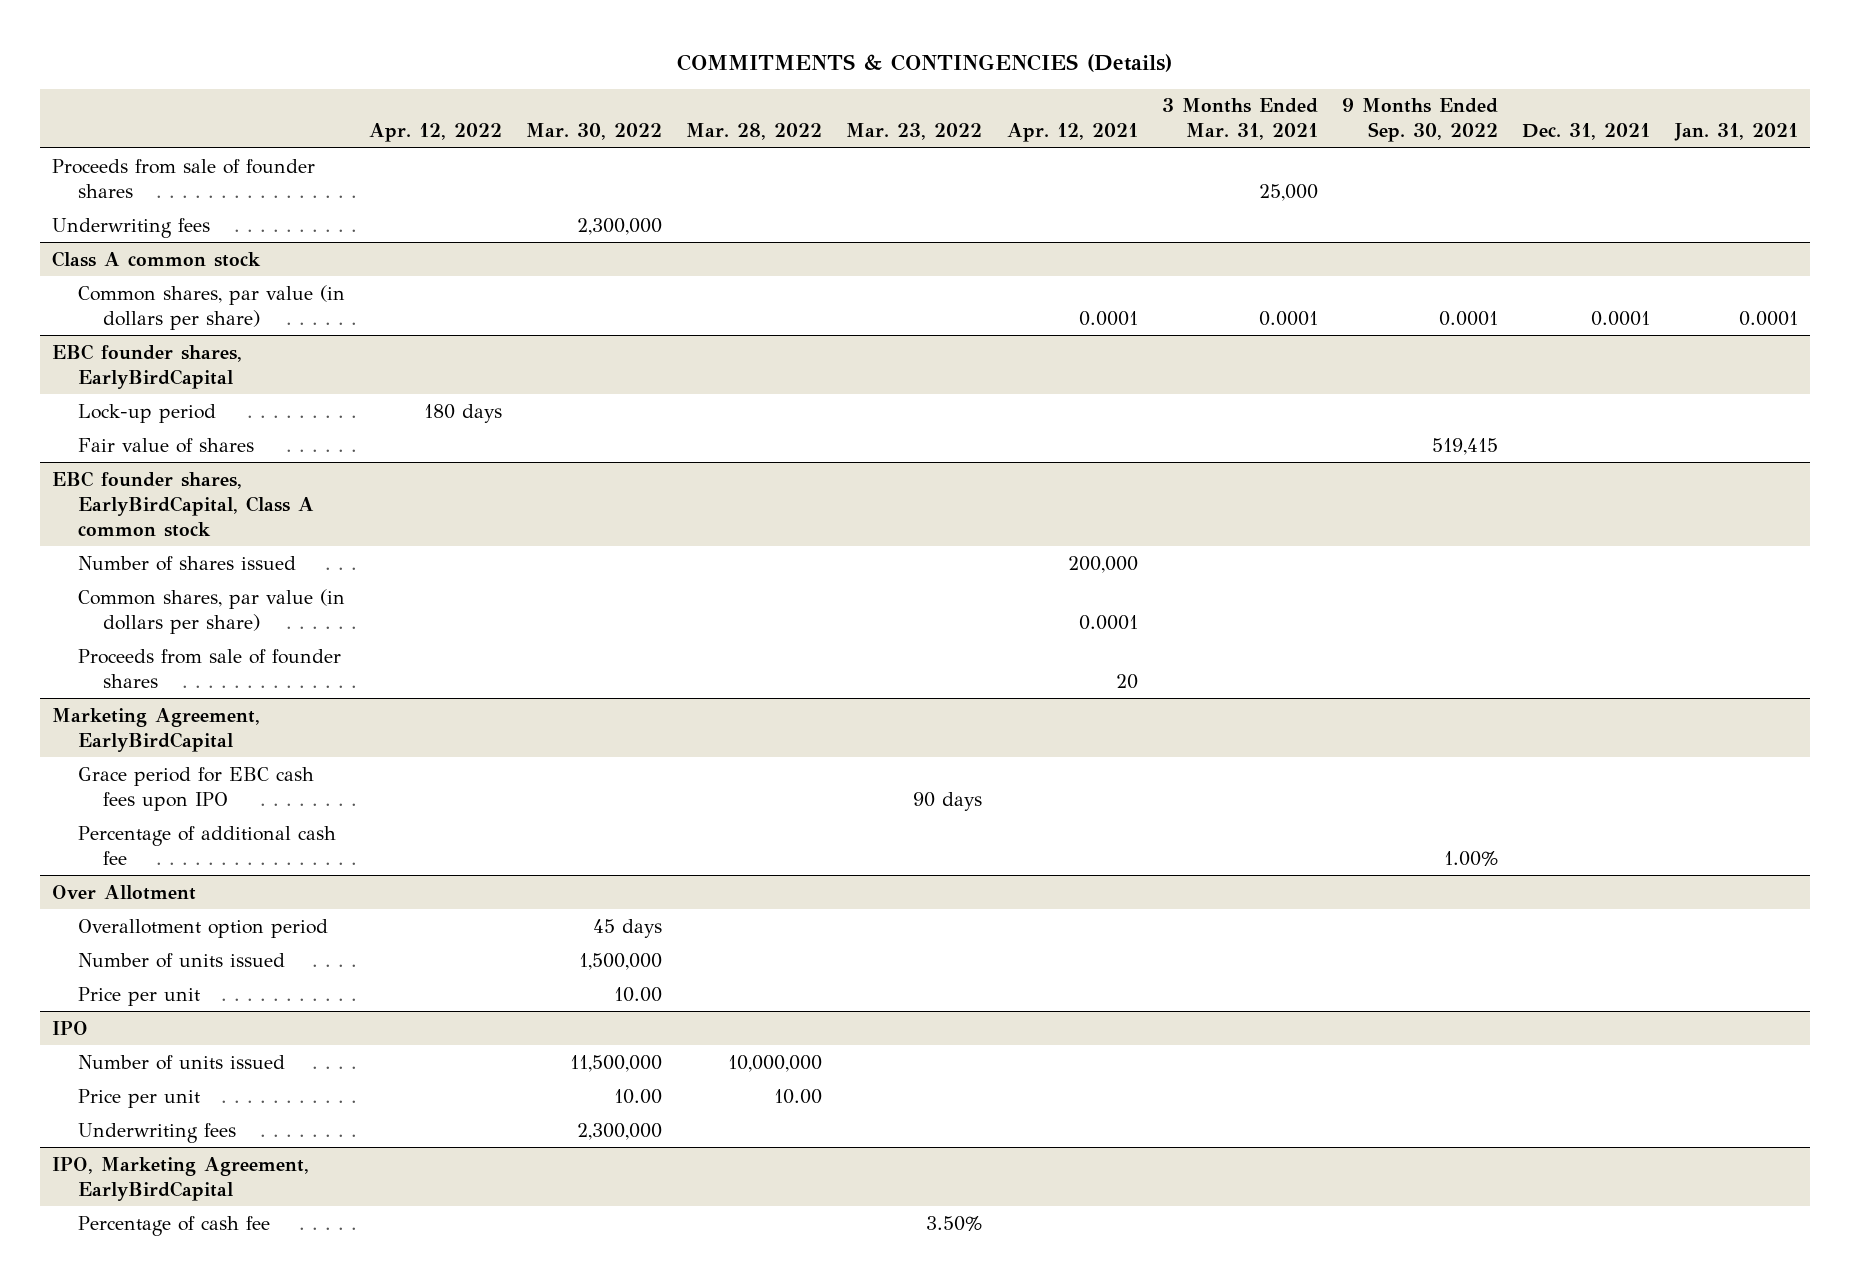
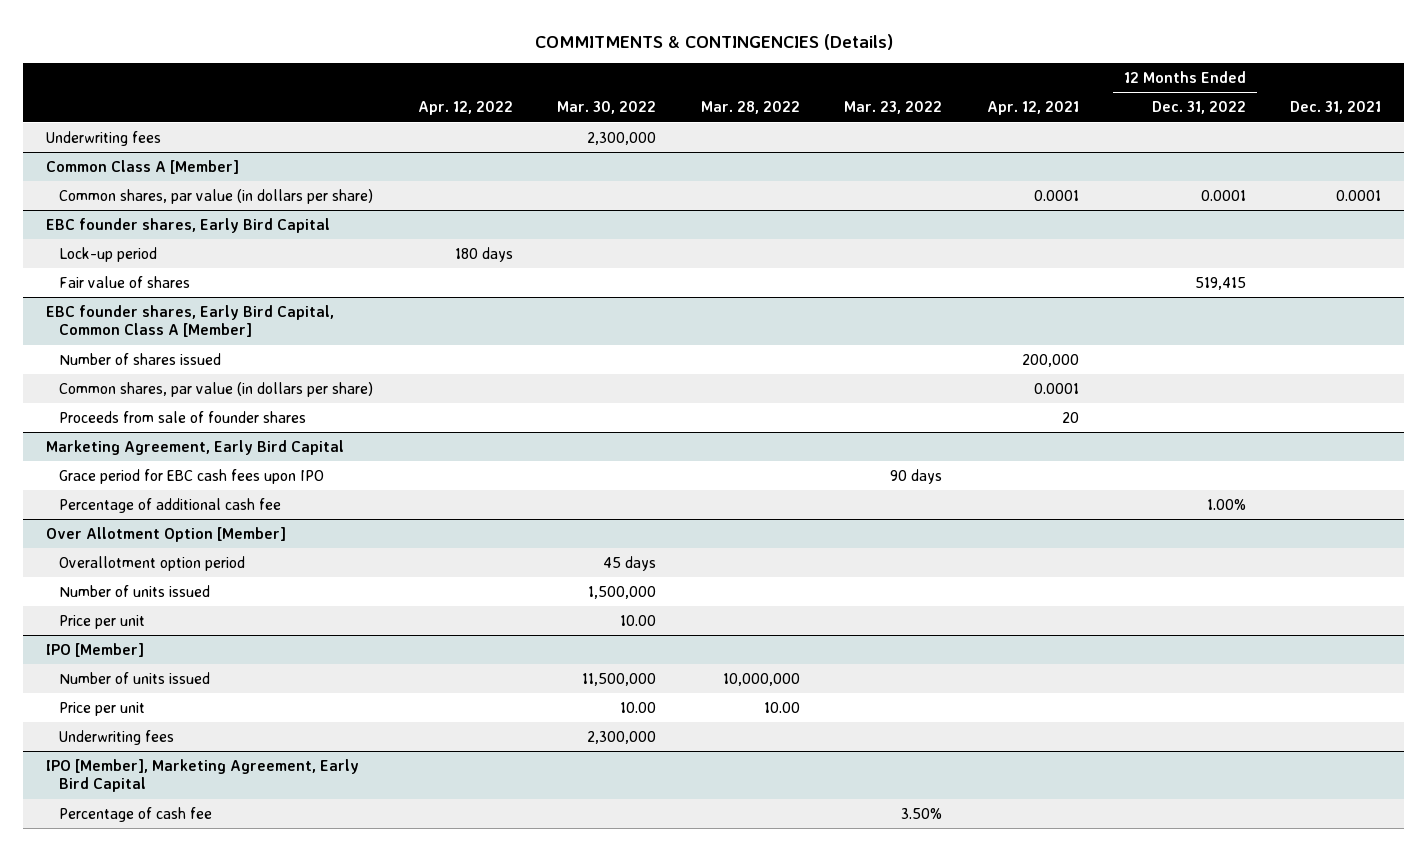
- | Apr. 12, 2022 | Mar. 30, 2022 | Mar. 28, 2022 | Mar. 23, 2022 | Apr. 12, 2021 | 3 Months Ended Mar. 31, 2021 | 9 Months Ended Sep. 30, 2022 | Dec. 31, 2021 | Jan. 31, 2021
+ | Apr. 12, 2022 | Mar. 30, 2022 | Mar. 28, 2022 | Mar. 23, 2022 | Apr. 12, 2021 | 12 Months Ended Dec. 31, 2022 | Dec. 31, 2021
- Proceeds from sale of founder shares | | | | | | 25,000 | | |
- Class A common stock
+ Common Class A [Member]
- EBC founder shares, EarlyBirdCapital
+ EBC founder shares, Early Bird Capital
- EBC founder shares, EarlyBirdCapital, Class A common stock
+ EBC founder shares, Early Bird Capital, Common Class A [Member]
- Marketing Agreement, EarlyBirdCapital
+ Marketing Agreement, Early Bird Capital
- Over Allotment
+ Over Allotment Option [Member]
- IPO
+ IPO [Member]
- IPO, Marketing Agreement, EarlyBirdCapital
+ IPO [Member], Marketing Agreement, Early Bird Capital

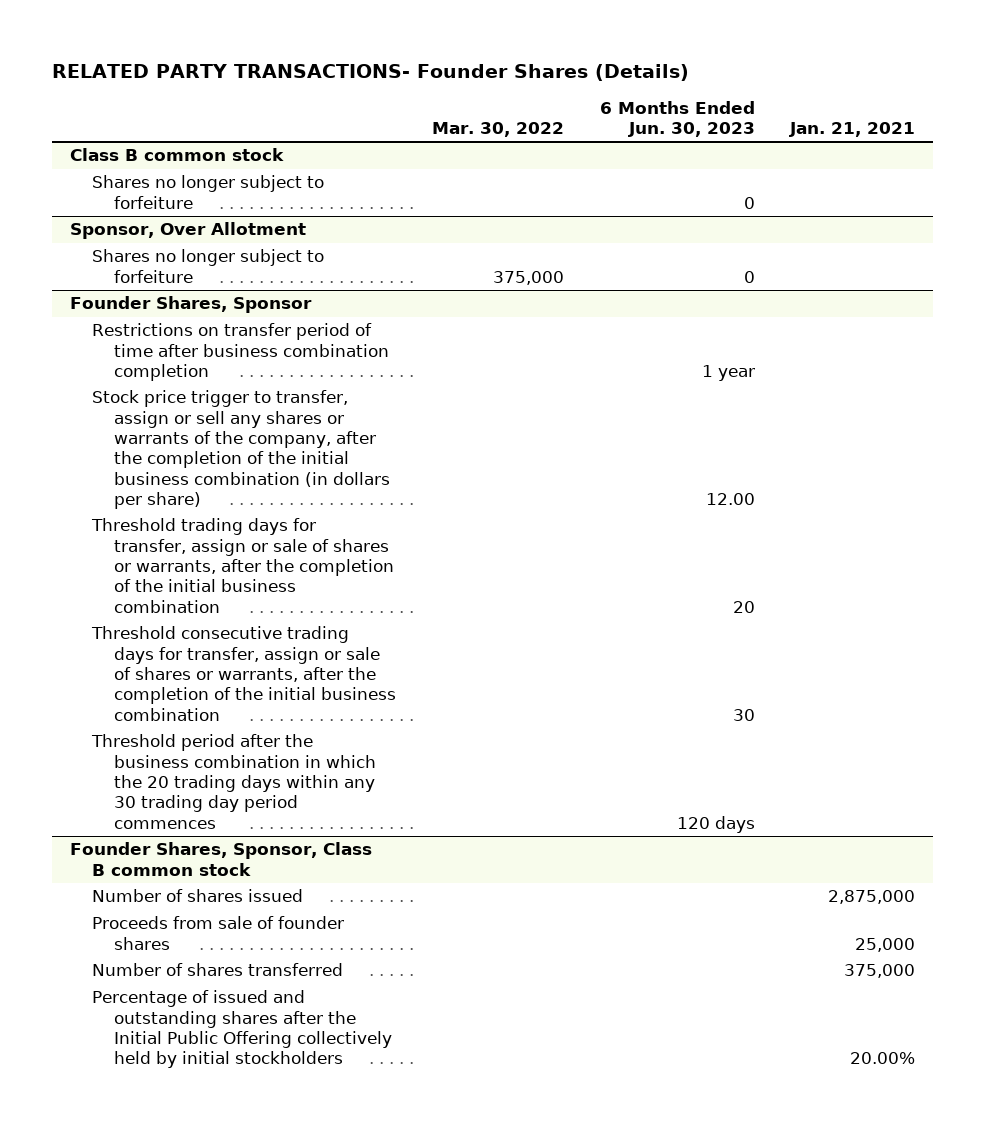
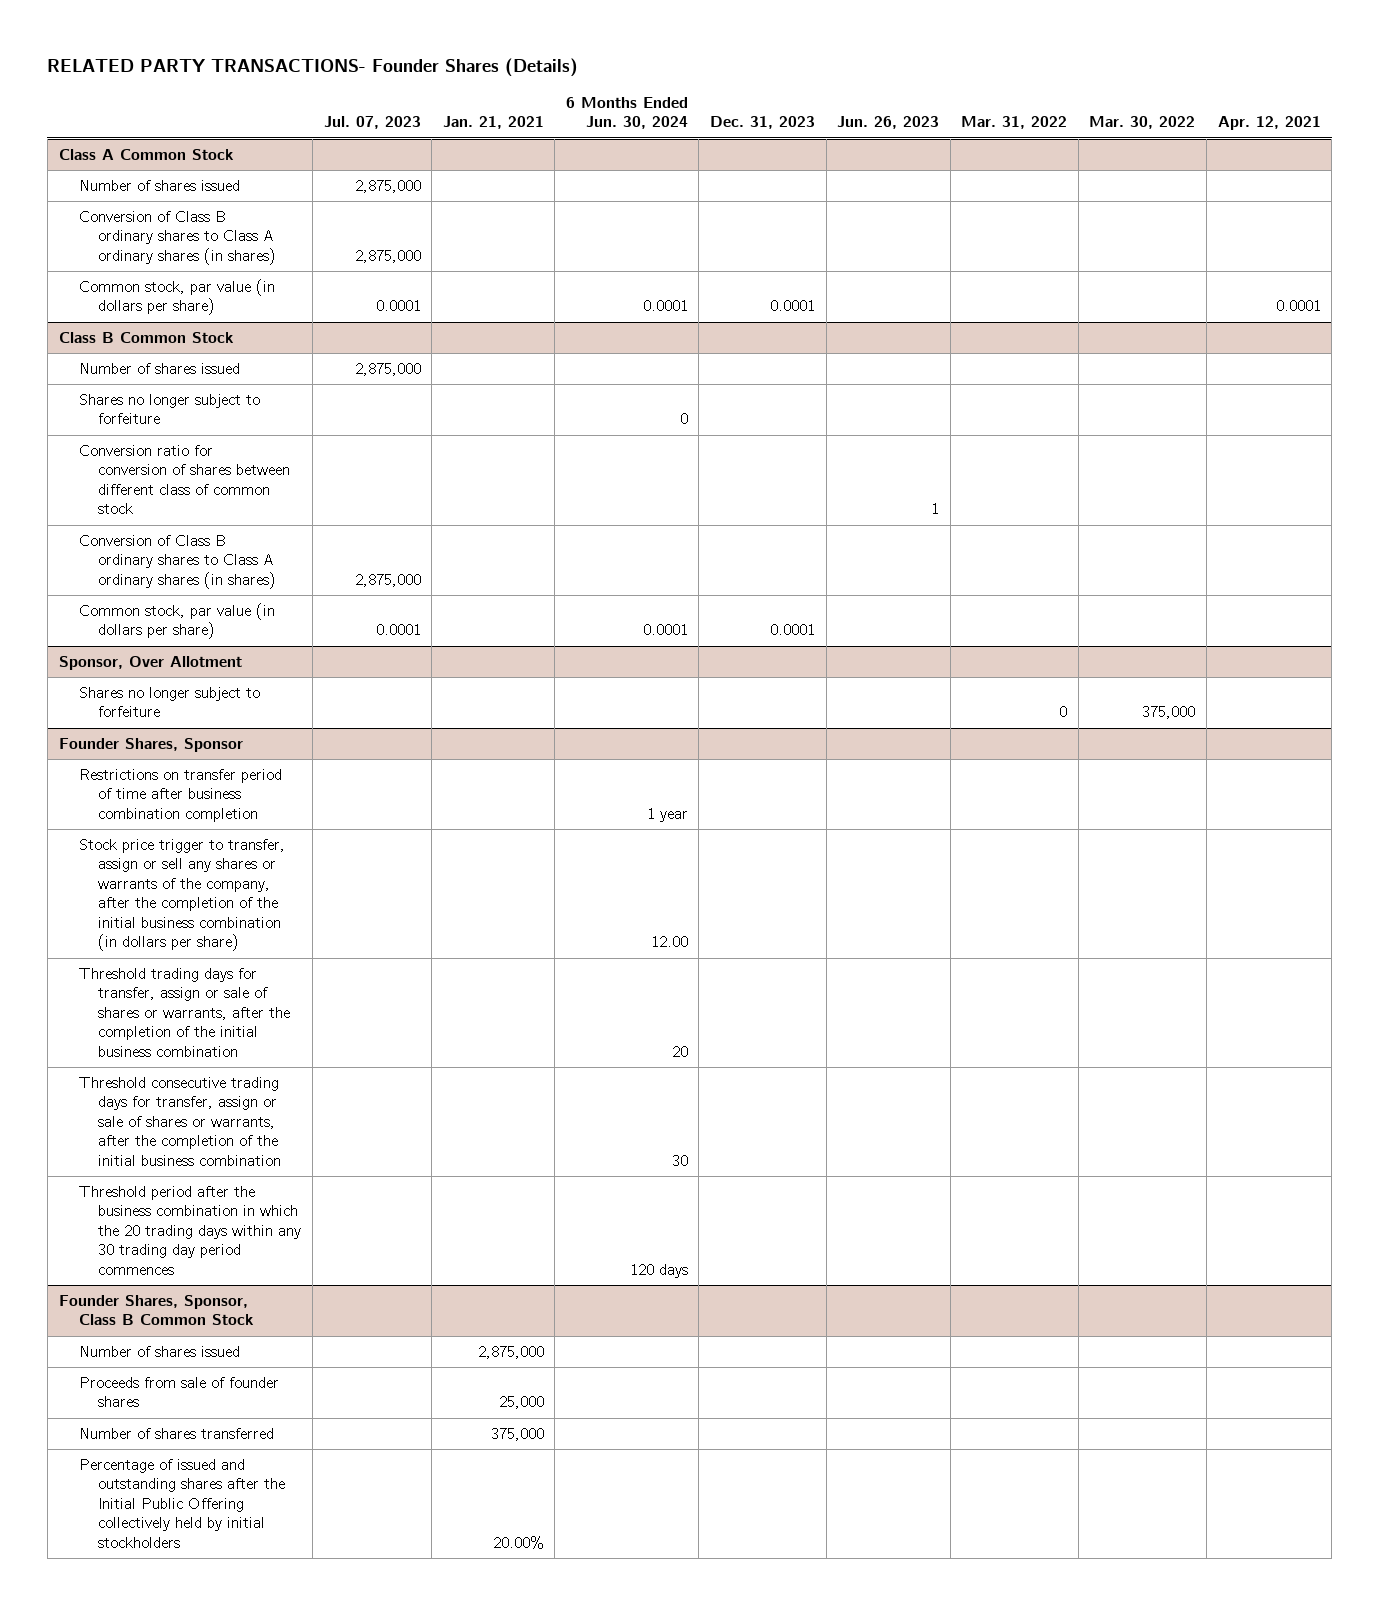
- | Mar. 30, 2022 | 6 Months Ended Jun. 30, 2023 | Jan. 21, 2021
+ | Jul. 07, 2023 | Jan. 21, 2021 | 6 Months Ended Jun. 30, 2024 | Dec. 31, 2023 | Jun. 26, 2023 | Mar. 31, 2022 | Mar. 30, 2022 | Apr. 12, 2021
- Class B common stock
+ Class A Common Stock
+ Number of shares issued | 2,875,000 | | | | | | |
+ Conversion of Class B ordinary shares to Class A ordinary shares (in shares) | 2,875,000 | | | | | | |
+ Common stock, par value (in dollars per share) | 0.0001 | | 0.0001 | 0.0001 | | | | 0.0001
+ Class B Common Stock
+ Number of shares issued | 2,875,000 | | | | | | |
+ Conversion ratio for conversion of shares between different class of common stock | | | | | 1 | | |
+ Conversion of Class B ordinary shares to Class A ordinary shares (in shares) | 2,875,000 | | | | | | |
+ Common stock, par value (in dollars per share) | 0.0001 | | 0.0001 | 0.0001 | | | |
- Founder Shares, Sponsor, Class B common stock
+ Founder Shares, Sponsor, Class B Common Stock

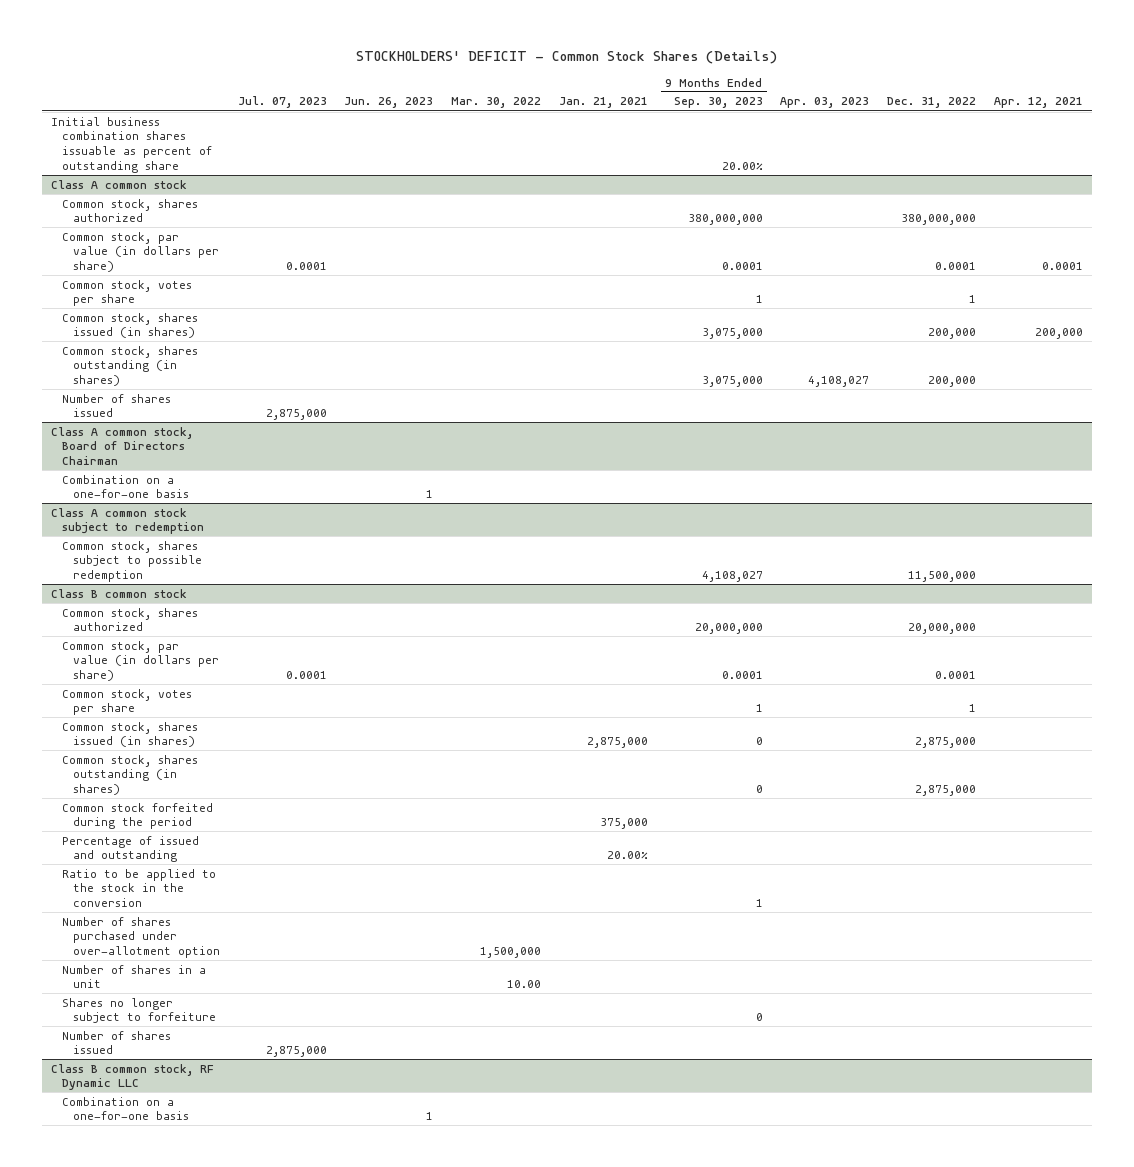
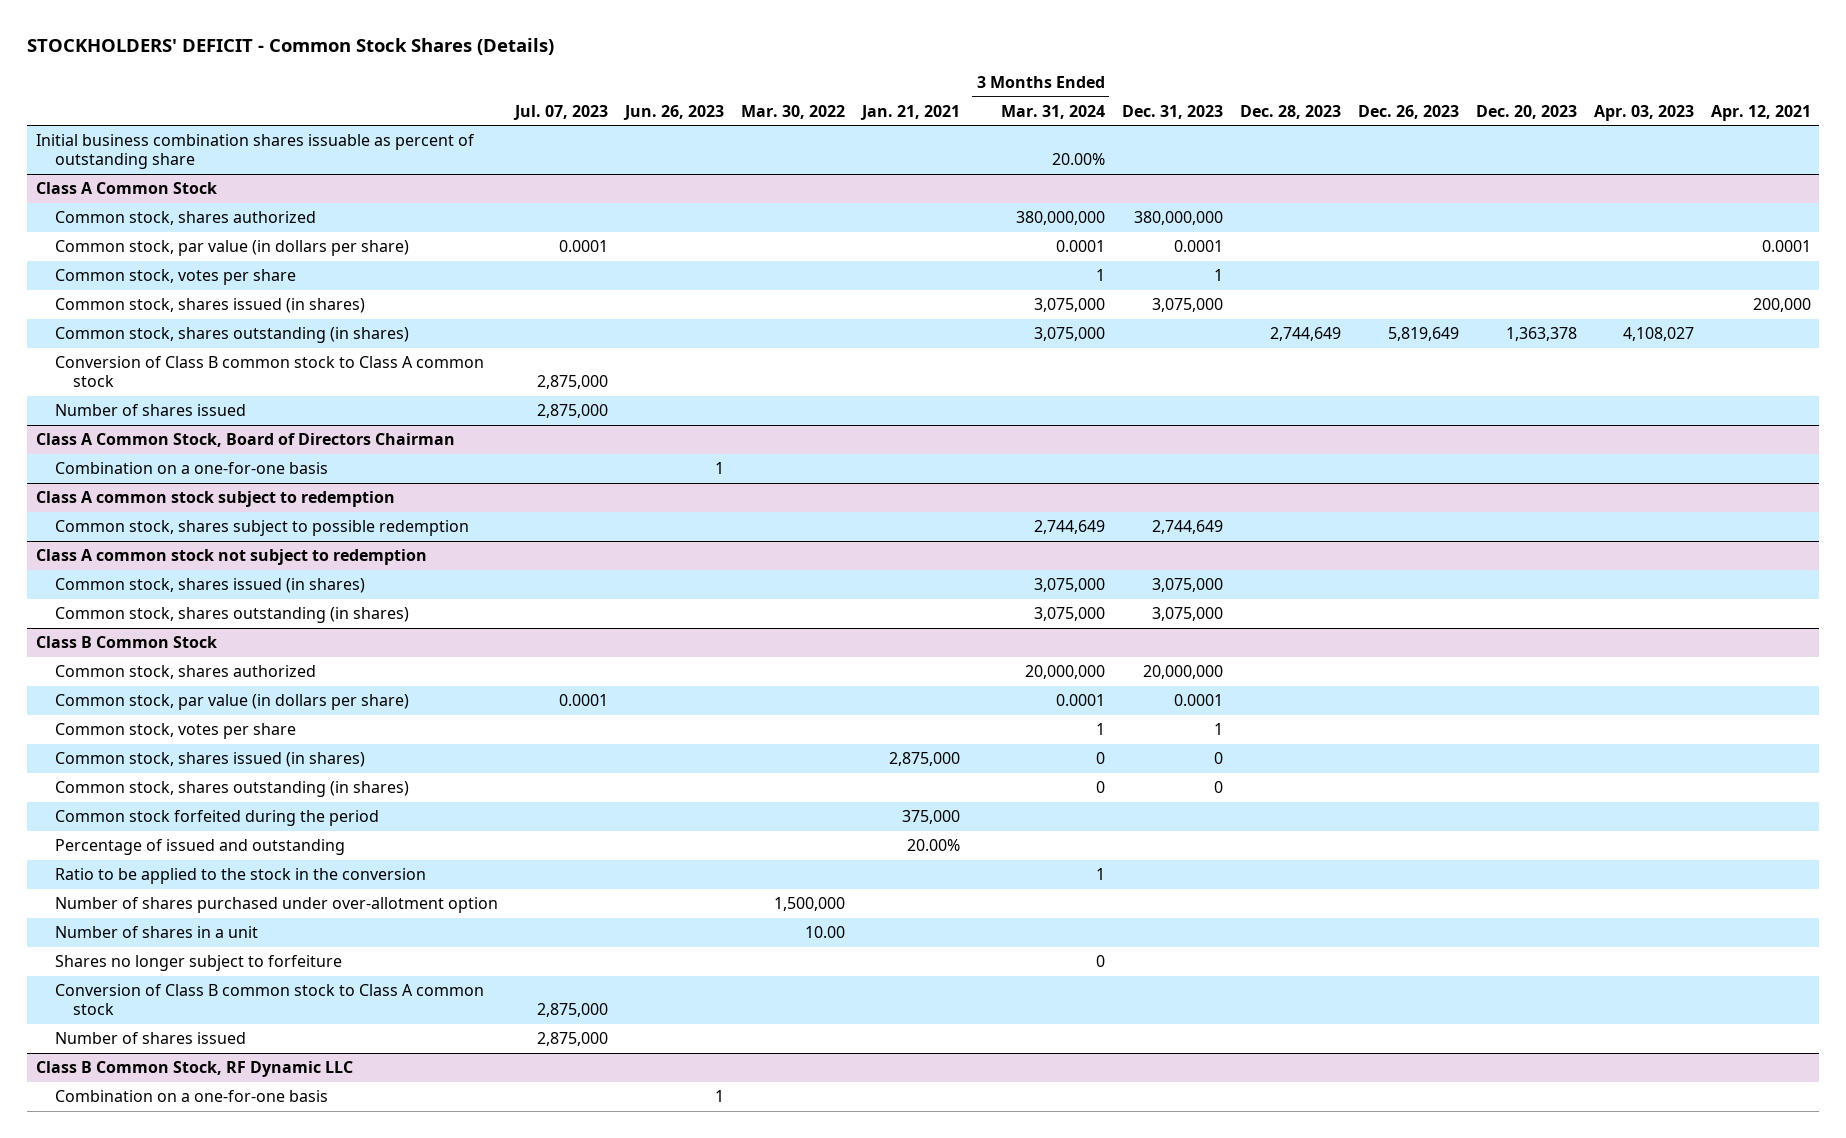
- | Jul. 07, 2023 | Jun. 26, 2023 | Mar. 30, 2022 | Jan. 21, 2021 | 9 Months Ended Sep. 30, 2023 | Apr. 03, 2023 | Dec. 31, 2022 | Apr. 12, 2021
+ | Jul. 07, 2023 | Jun. 26, 2023 | Mar. 30, 2022 | Jan. 21, 2021 | 3 Months Ended Mar. 31, 2024 | Dec. 31, 2023 | Dec. 28, 2023 | Dec. 26, 2023 | Dec. 20, 2023 | Apr. 03, 2023 | Apr. 12, 2021
- Class A common stock
+ Class A Common Stock
+ Conversion of Class B common stock to Class A common stock | 2,875,000 | | | | | | | | | |
- Class A common stock, Board of Directors Chairman
+ Class A Common Stock, Board of Directors Chairman
- Class B common stock
+ Class A common stock not subject to redemption
+ Common stock, shares issued (in shares) | | | | | 3,075,000 | 3,075,000 | | | | |
+ Common stock, shares outstanding (in shares) | | | | | 3,075,000 | 3,075,000 | | | | |
+ Class B Common Stock
+ Conversion of Class B common stock to Class A common stock | 2,875,000 | | | | | | | | | |
- Class B common stock, RF Dynamic LLC
+ Class B Common Stock, RF Dynamic LLC

